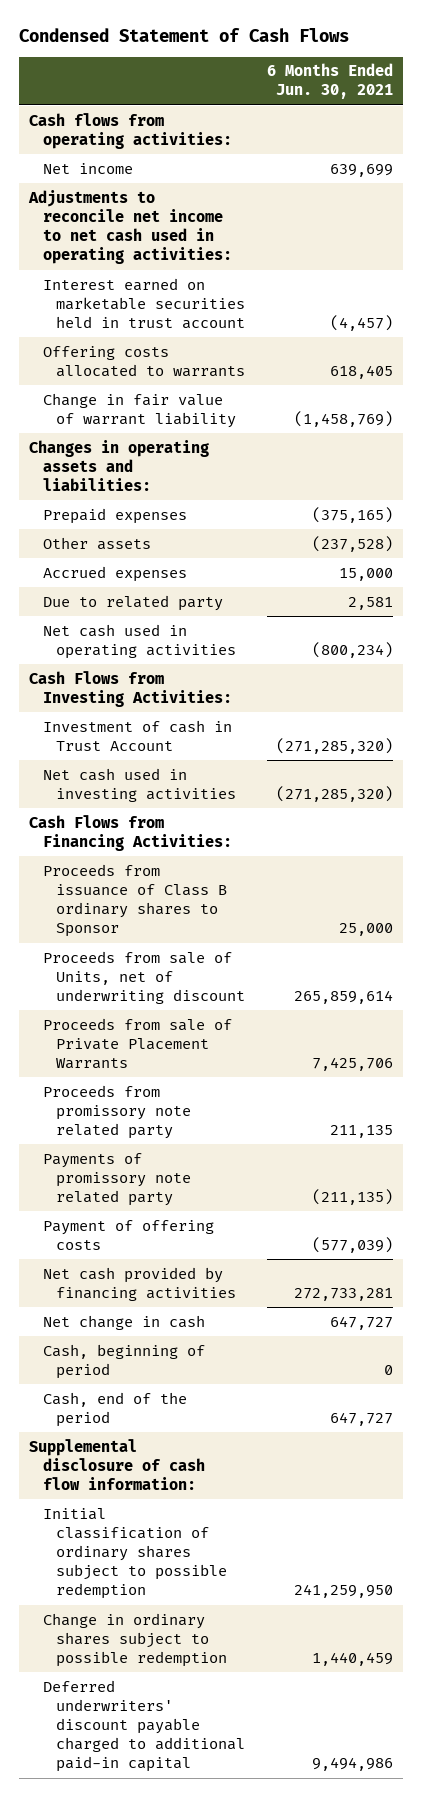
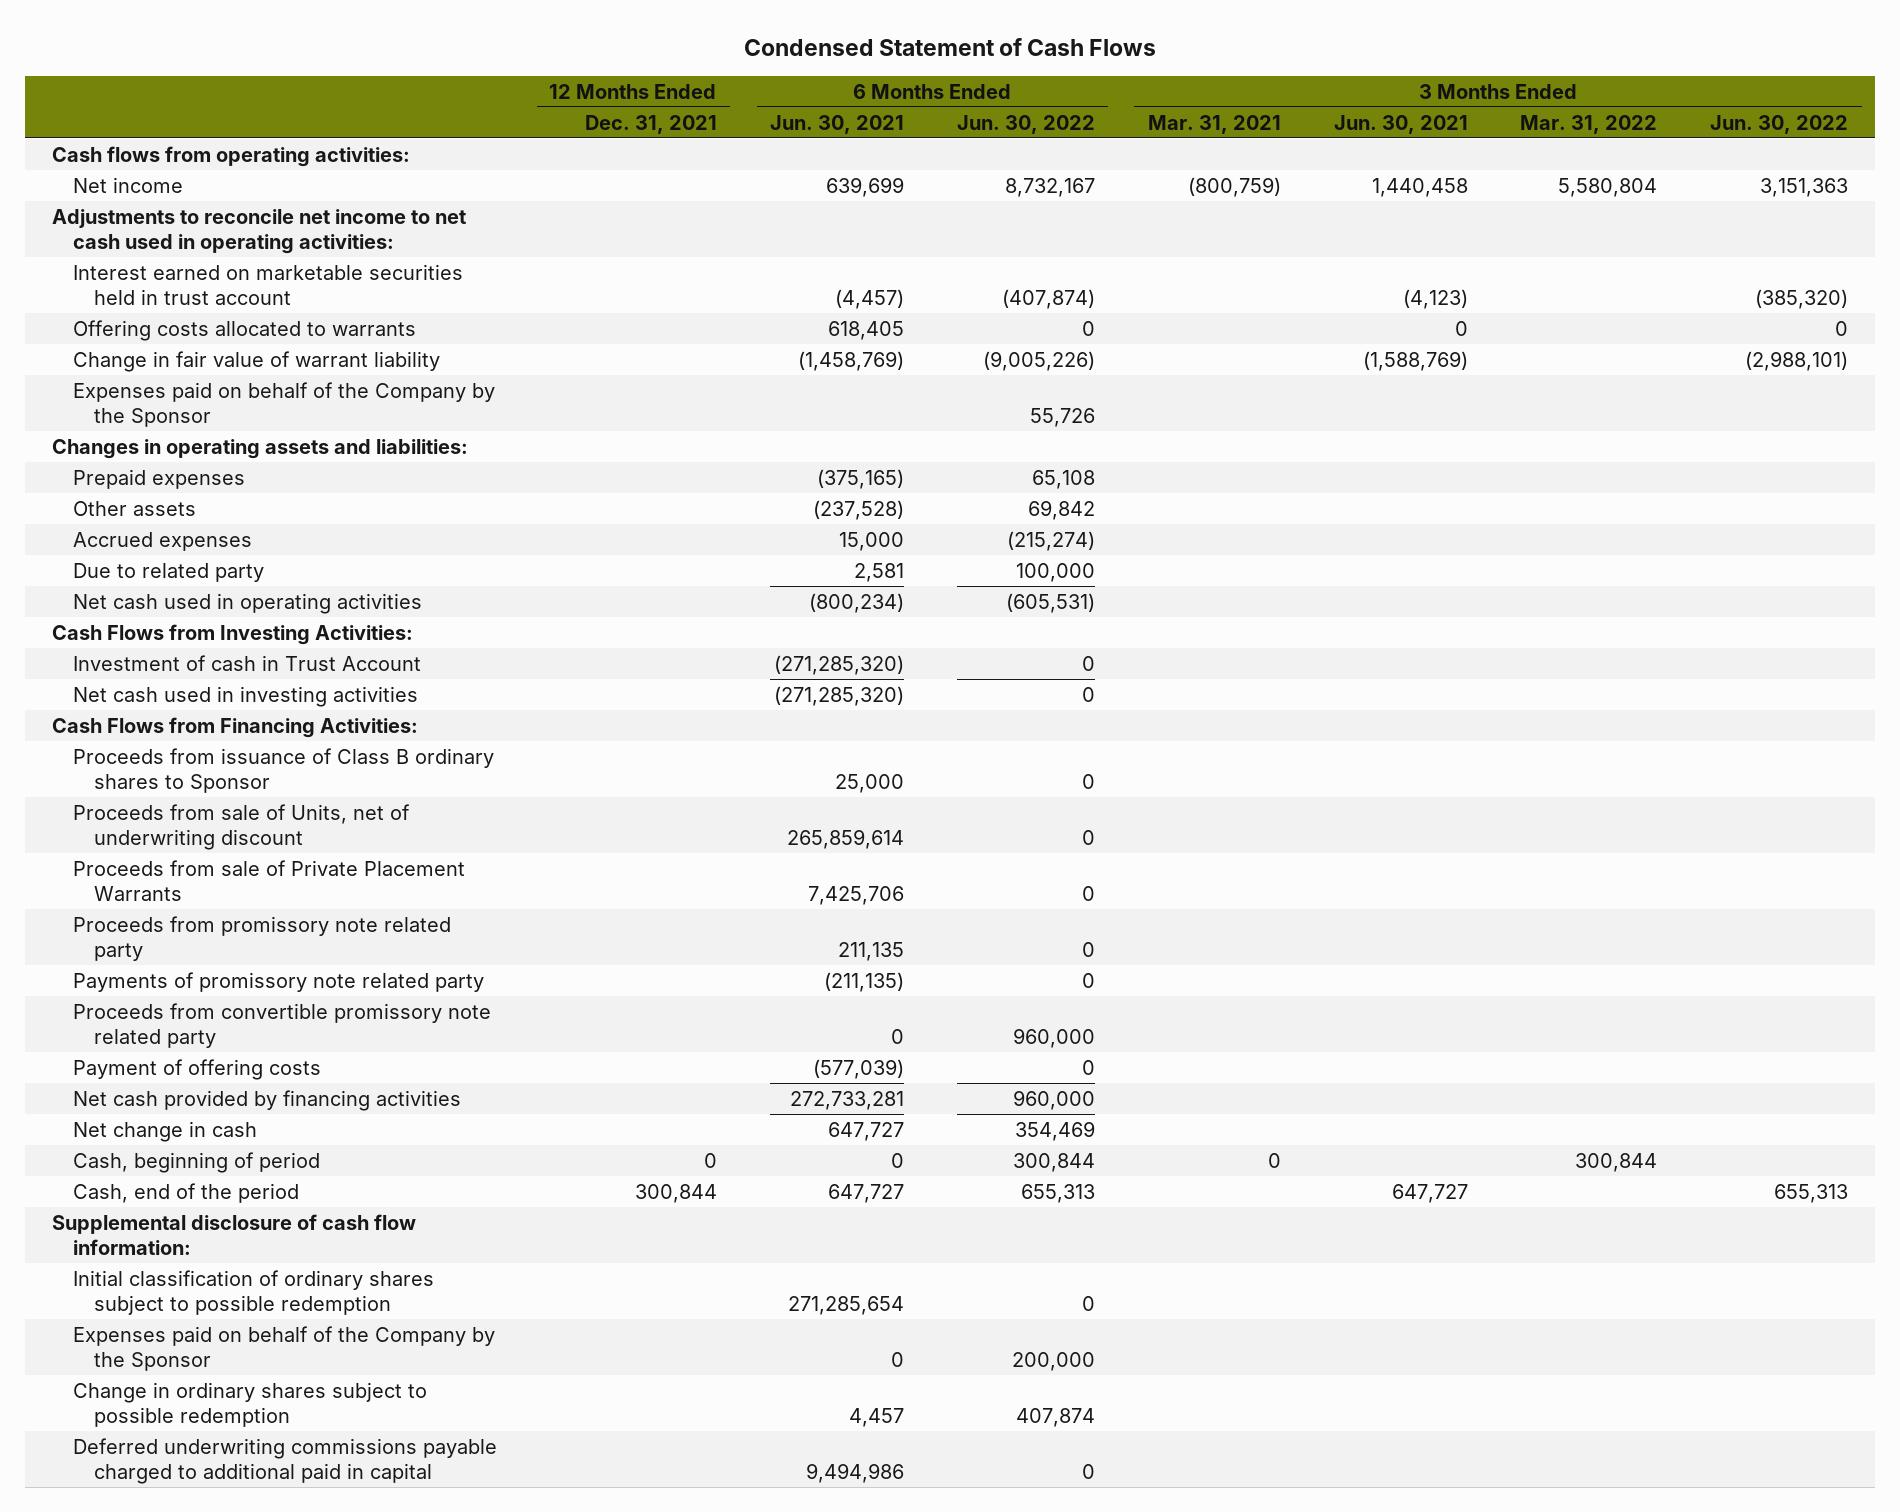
- | 6 Months Ended Jun. 30, 2021
+ | 12 Months Ended Dec. 31, 2021 | 6 Months Ended Jun. 30, 2021 | 6 Months Ended Jun. 30, 2022 | 3 Months Ended Mar. 31, 2021 | 3 Months Ended Jun. 30, 2021 | 3 Months Ended Mar. 31, 2022 | 3 Months Ended Jun. 30, 2022
+ Expenses paid on behalf of the Company by the Sponsor | | | 55,726 | | | |
+ Proceeds from convertible promissory note related party | | 0 | 960,000 | | | |
- Initial classification of ordinary shares subject to possible redemption | 241,259,950
- Change in ordinary shares subject to possible redemption | 1,440,459
- Deferred underwriters' discount payable charged to additional paid-in capital | 9,494,986
+ Initial classification of ordinary shares subject to possible redemption | | 271,285,654 | 0 | | | |
+ Expenses paid on behalf of the Company by the Sponsor | | 0 | 200,000 | | | |
+ Change in ordinary shares subject to possible redemption | | 4,457 | 407,874 | | | |
+ Deferred underwriting commissions payable charged to additional paid in capital | | 9,494,986 | 0 | | | |

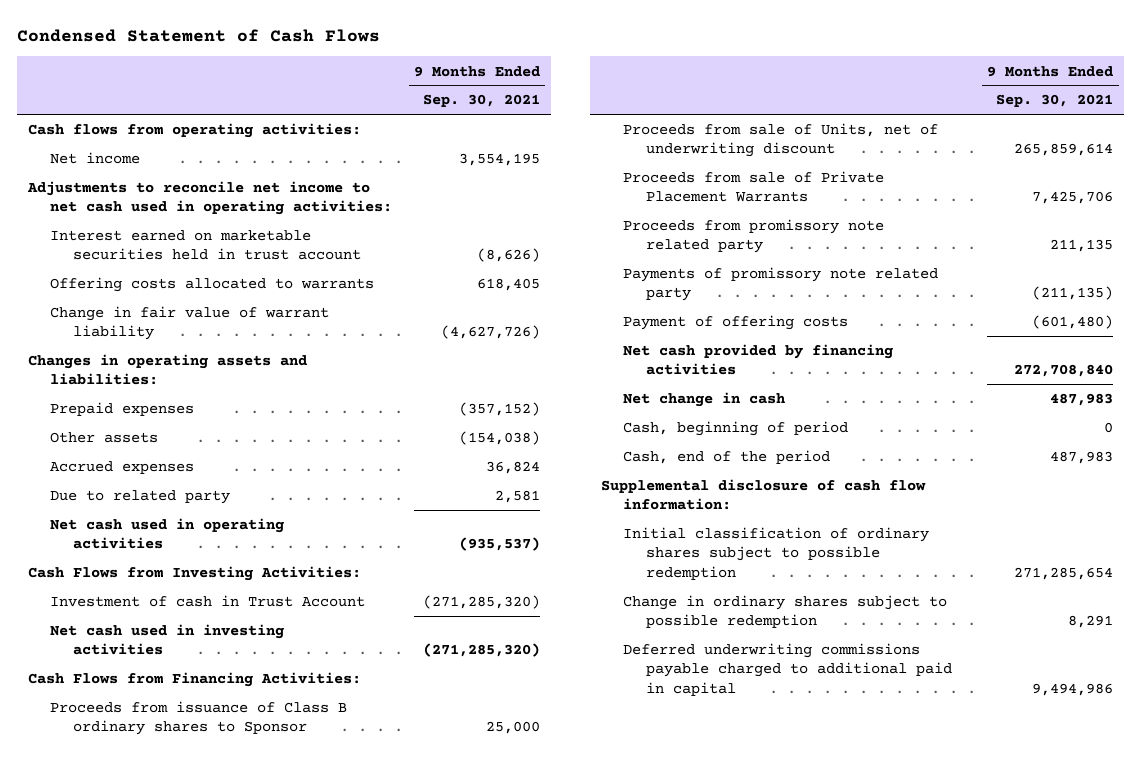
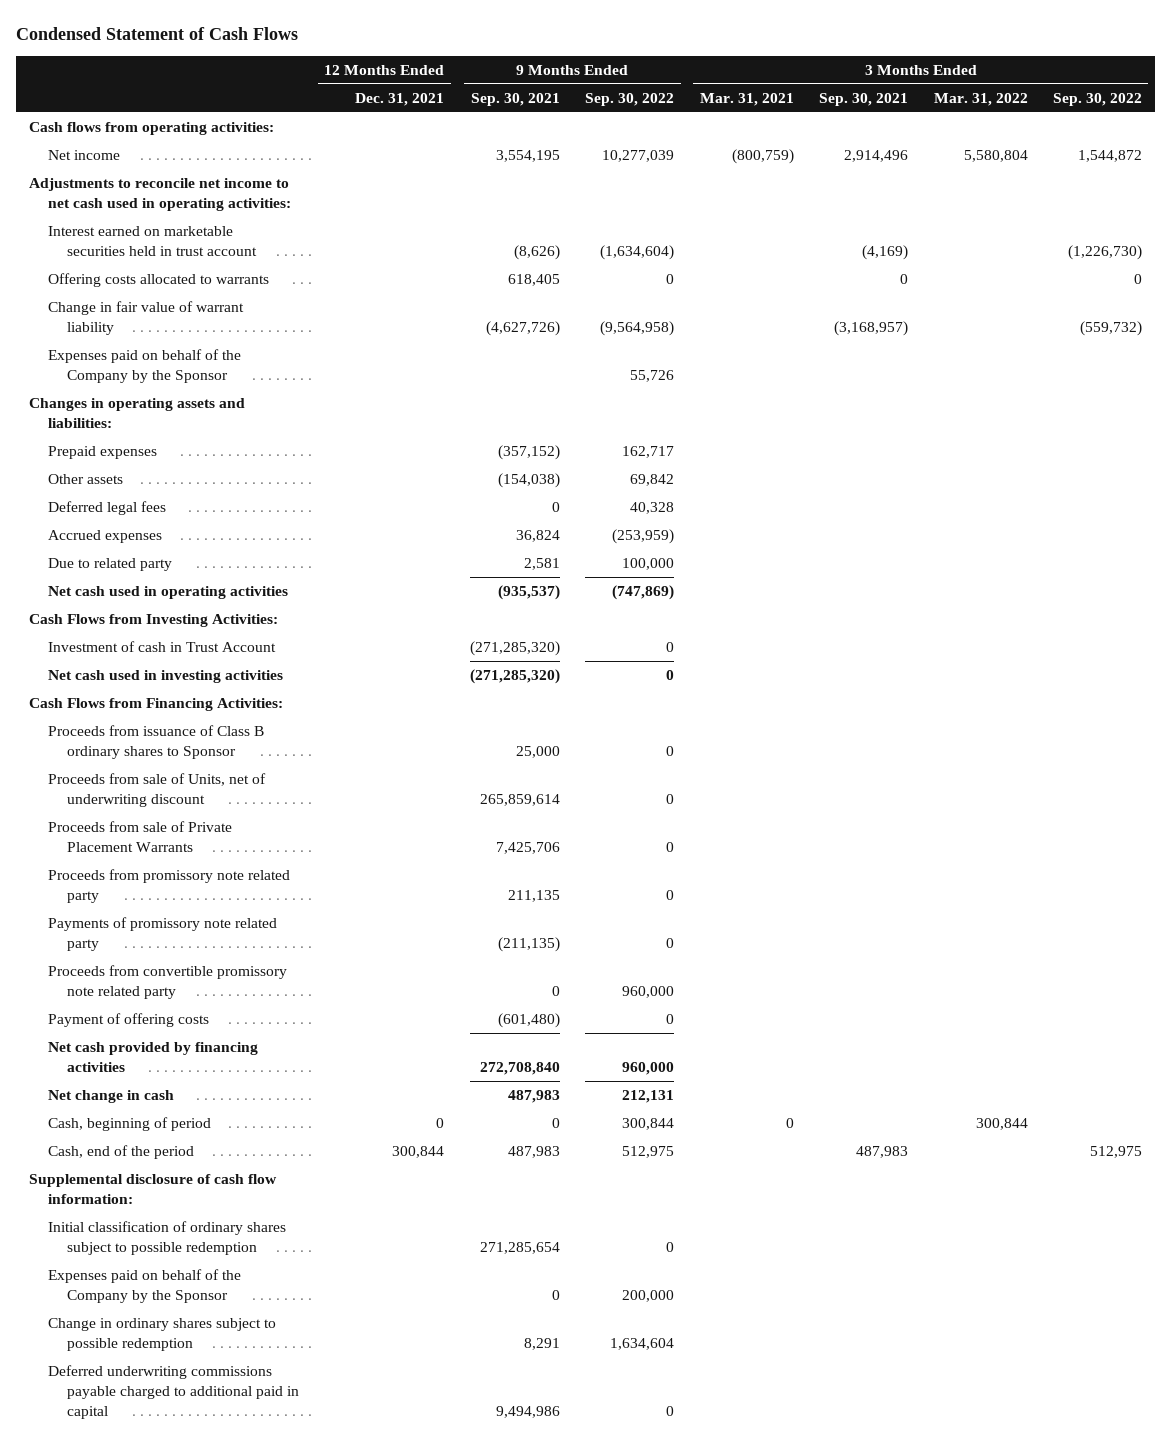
- | 9 Months Ended Sep. 30, 2021
+ | 12 Months Ended Dec. 31, 2021 | 9 Months Ended Sep. 30, 2021 | 9 Months Ended Sep. 30, 2022 | 3 Months Ended Mar. 31, 2021 | 3 Months Ended Sep. 30, 2021 | 3 Months Ended Mar. 31, 2022 | 3 Months Ended Sep. 30, 2022
+ Expenses paid on behalf of the Company by the Sponsor | | | 55,726 | | | |
+ Deferred legal fees | | 0 | 40,328 | | | |
+ Proceeds from convertible promissory note related party | | 0 | 960,000 | | | |
+ Expenses paid on behalf of the Company by the Sponsor | | 0 | 200,000 | | | |

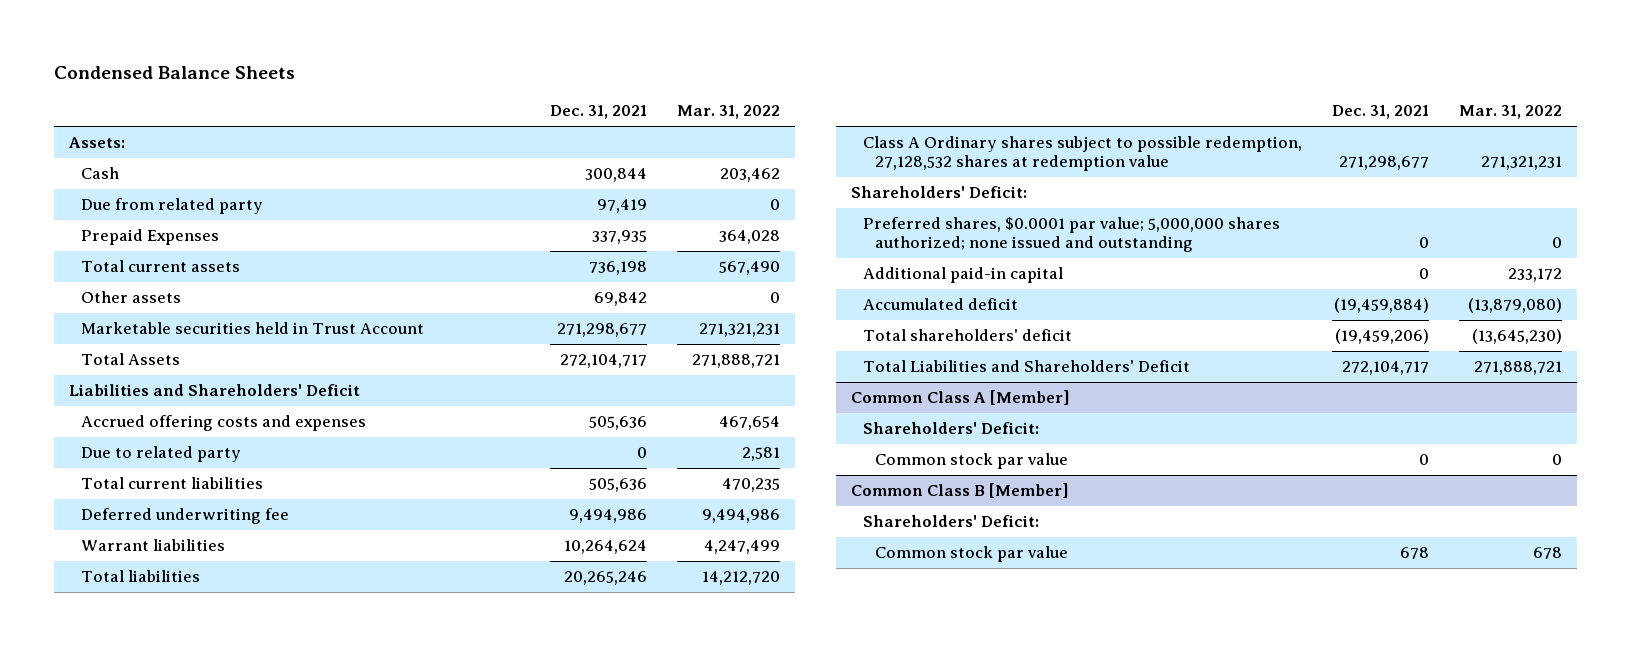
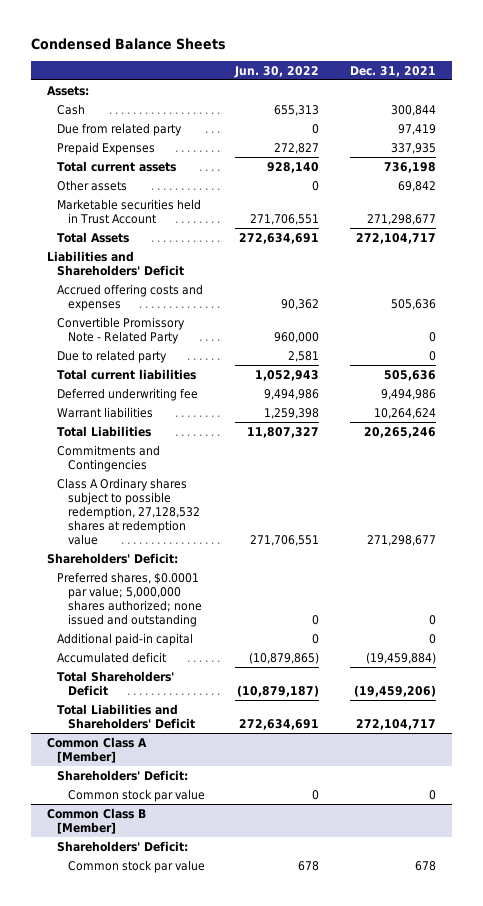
- | Dec. 31, 2021 | Mar. 31, 2022
+ | Jun. 30, 2022 | Dec. 31, 2021
+ Convertible Promissory Note - Related Party | 960,000 | 0
- Total liabilities | 20,265,246 | 14,212,720
+ Total Liabilities | 11,807,327 | 20,265,246
+ Commitments and Contingencies
- Total shareholders' deficit | (19,459,206) | (13,645,230)
+ Total Shareholders' Deficit | (10,879,187) | (19,459,206)

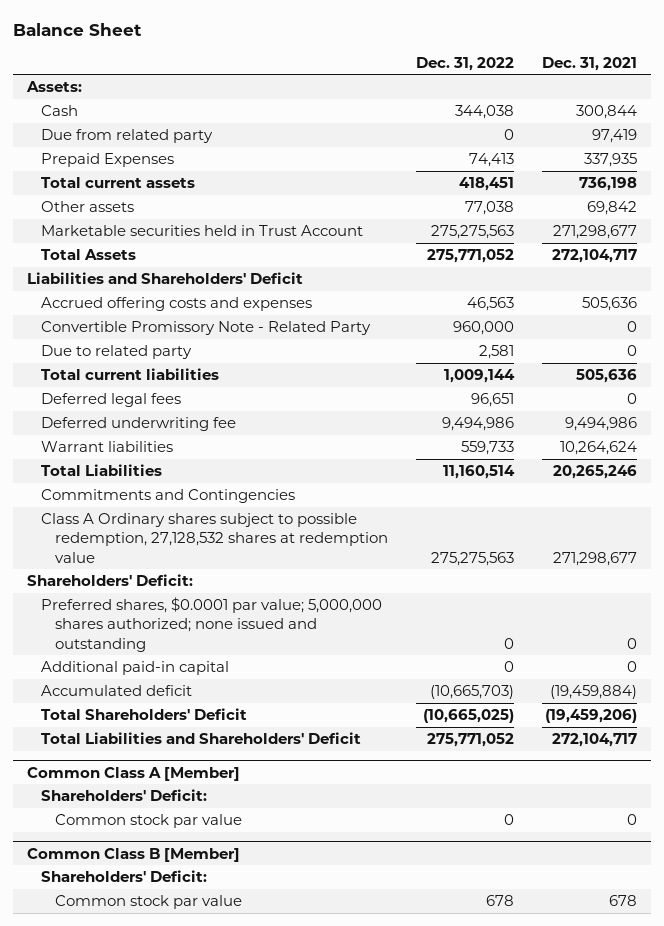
- Condensed Balance Sheets
+ Balance Sheet
- | Jun. 30, 2022 | Dec. 31, 2021
+ | Dec. 31, 2022 | Dec. 31, 2021
+ Deferred legal fees | 96,651 | 0

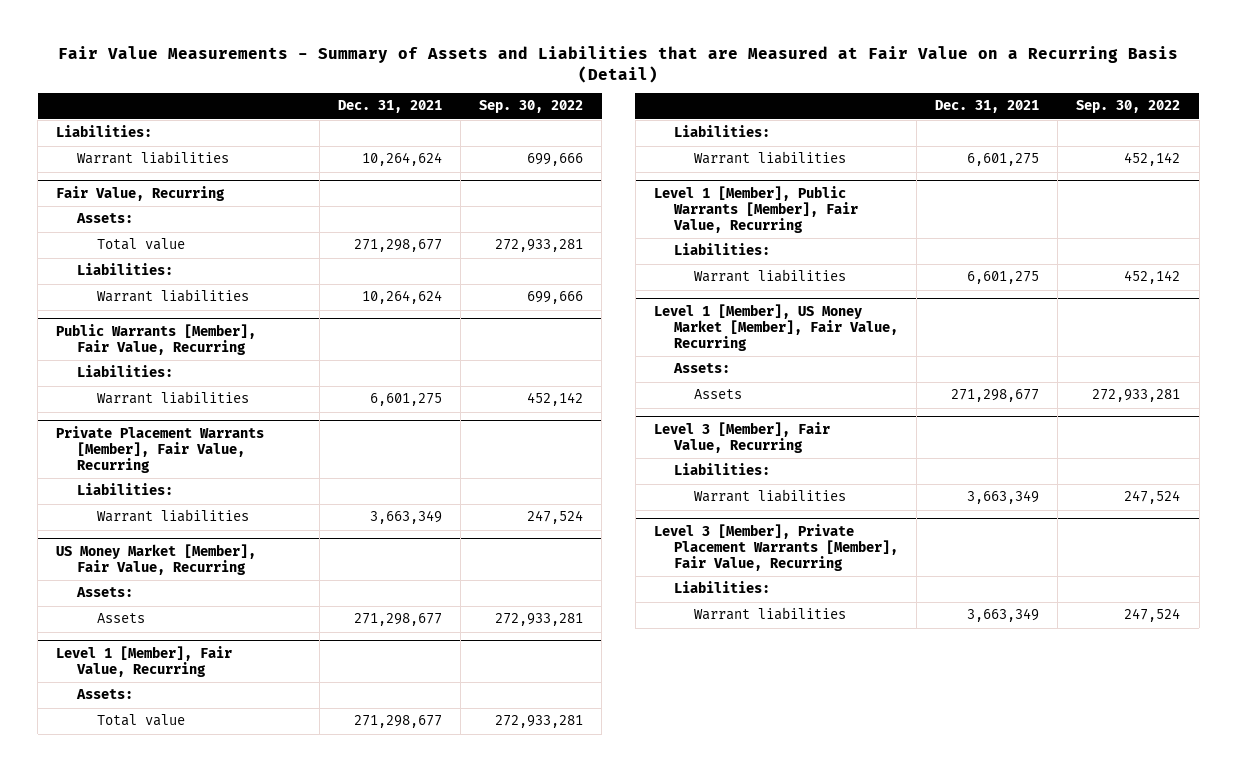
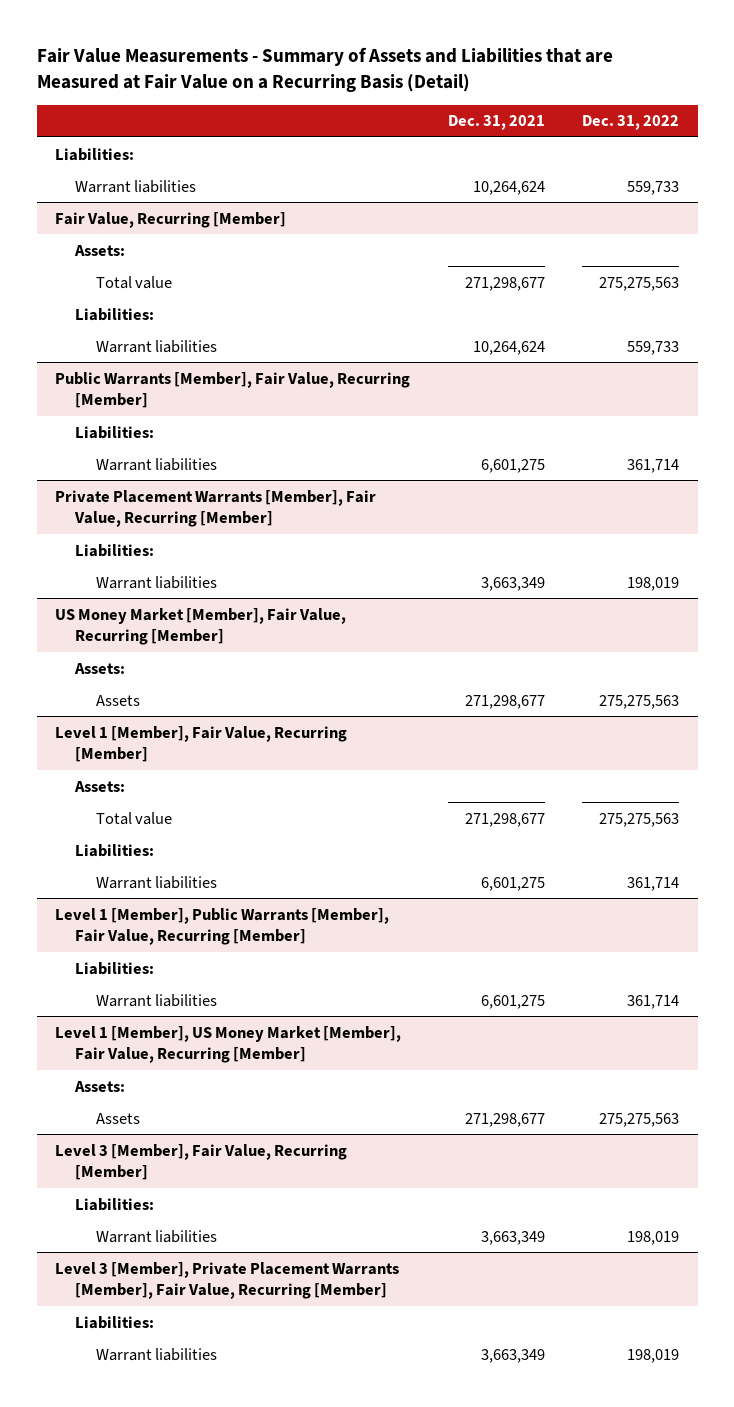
- | Dec. 31, 2021 | Sep. 30, 2022
+ | Dec. 31, 2021 | Dec. 31, 2022
- Fair Value, Recurring
+ Fair Value, Recurring [Member]
- Public Warrants [Member], Fair Value, Recurring
+ Public Warrants [Member], Fair Value, Recurring [Member]
- Private Placement Warrants [Member], Fair Value, Recurring
+ Private Placement Warrants [Member], Fair Value, Recurring [Member]
- US Money Market [Member], Fair Value, Recurring
+ US Money Market [Member], Fair Value, Recurring [Member]
- Level 1 [Member], Fair Value, Recurring
+ Level 1 [Member], Fair Value, Recurring [Member]
- Level 1 [Member], Public Warrants [Member], Fair Value, Recurring
+ Level 1 [Member], Public Warrants [Member], Fair Value, Recurring [Member]
- Level 1 [Member], US Money Market [Member], Fair Value, Recurring
+ Level 1 [Member], US Money Market [Member], Fair Value, Recurring [Member]
- Level 3 [Member], Fair Value, Recurring
+ Level 3 [Member], Fair Value, Recurring [Member]
- Level 3 [Member], Private Placement Warrants [Member], Fair Value, Recurring
+ Level 3 [Member], Private Placement Warrants [Member], Fair Value, Recurring [Member]

